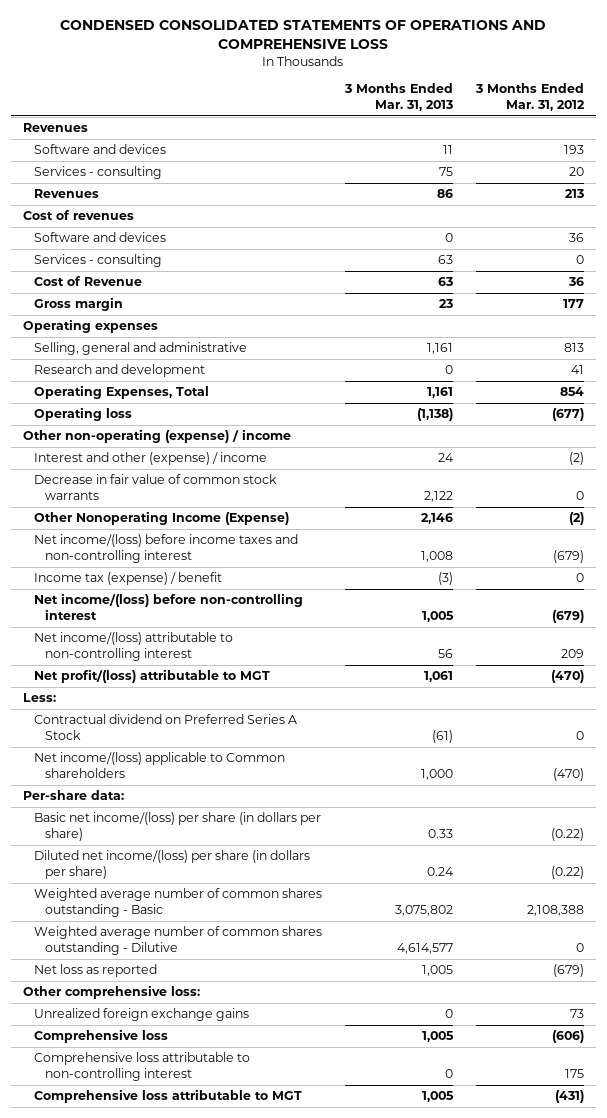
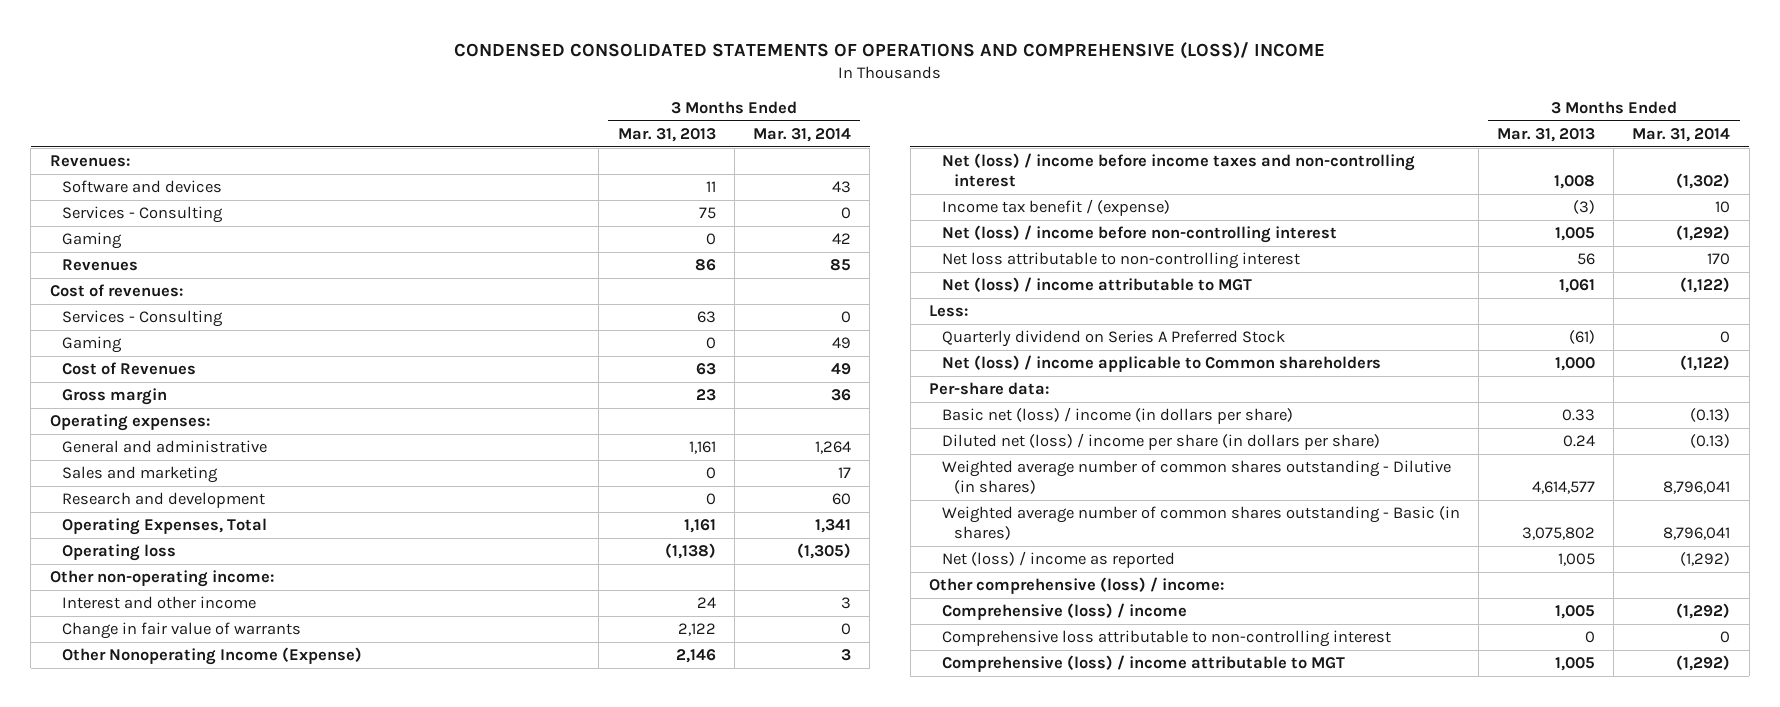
- CONDENSED CONSOLIDATED STATEMENTS OF OPERATIONS AND COMPREHENSIVE LOSS
+ CONDENSED CONSOLIDATED STATEMENTS OF OPERATIONS AND COMPREHENSIVE (LOSS)/ INCOME
- | 3 Months Ended Mar. 31, 2013 | 3 Months Ended Mar. 31, 2012
+ | 3 Months Ended Mar. 31, 2013 | 3 Months Ended Mar. 31, 2014
- Revenues
+ Revenues:
- Services - consulting | 75 | 20
+ Services - Consulting | 75 | 0
+ Gaming | 0 | 42
- Cost of revenues
- Software and devices | 0 | 36
- Services - consulting | 63 | 0
- Cost of Revenue | 63 | 36
+ Cost of revenues:
+ Services - Consulting | 63 | 0
+ Gaming | 0 | 49
+ Cost of Revenues | 63 | 49
- Operating expenses
- Selling, general and administrative | 1,161 | 813
+ Operating expenses:
+ General and administrative | 1,161 | 1,264
+ Sales and marketing | 0 | 17
- Other non-operating (expense) / income
- Interest and other (expense) / income | 24 | (2)
- Decrease in fair value of common stock warrants | 2,122 | 0
+ Other non-operating income:
+ Interest and other income | 24 | 3
+ Change in fair value of warrants | 2,122 | 0
- Net income/(loss) before income taxes and non-controlling interest | 1,008 | (679)
- Income tax (expense) / benefit | (3) | 0
- Net income/(loss) before non-controlling interest | 1,005 | (679)
- Net income/(loss) attributable to non-controlling interest | 56 | 209
- Net profit/(loss) attributable to MGT | 1,061 | (470)
+ Net (loss) / income before income taxes and non-controlling interest | 1,008 | (1,302)
+ Income tax benefit / (expense) | (3) | 10
+ Net (loss) / income before non-controlling interest | 1,005 | (1,292)
+ Net loss attributable to non-controlling interest | 56 | 170
+ Net (loss) / income attributable to MGT | 1,061 | (1,122)
- Contractual dividend on Preferred Series A Stock | (61) | 0
- Net income/(loss) applicable to Common shareholders | 1,000 | (470)
+ Quarterly dividend on Series A Preferred Stock | (61) | 0
+ Net (loss) / income applicable to Common shareholders | 1,000 | (1,122)
- Basic net income/(loss) per share (in dollars per share) | 0.33 | (0.22)
- Diluted net income/(loss) per share (in dollars per share) | 0.24 | (0.22)
- Weighted average number of common shares outstanding - Basic | 3,075,802 | 2,108,388
- Weighted average number of common shares outstanding - Dilutive | 4,614,577 | 0
- Net loss as reported | 1,005 | (679)
- Other comprehensive loss:
- Unrealized foreign exchange gains | 0 | 73
- Comprehensive loss | 1,005 | (606)
+ Basic net (loss) / income (in dollars per share) | 0.33 | (0.13)
+ Diluted net (loss) / income per share (in dollars per share) | 0.24 | (0.13)
+ Weighted average number of common shares outstanding - Dilutive (in shares) | 4,614,577 | 8,796,041
+ Weighted average number of common shares outstanding - Basic (in shares) | 3,075,802 | 8,796,041
+ Net (loss) / income as reported | 1,005 | (1,292)
+ Other comprehensive (loss) / income:
+ Comprehensive (loss) / income | 1,005 | (1,292)
- Comprehensive loss attributable to MGT | 1,005 | (431)
+ Comprehensive (loss) / income attributable to MGT | 1,005 | (1,292)

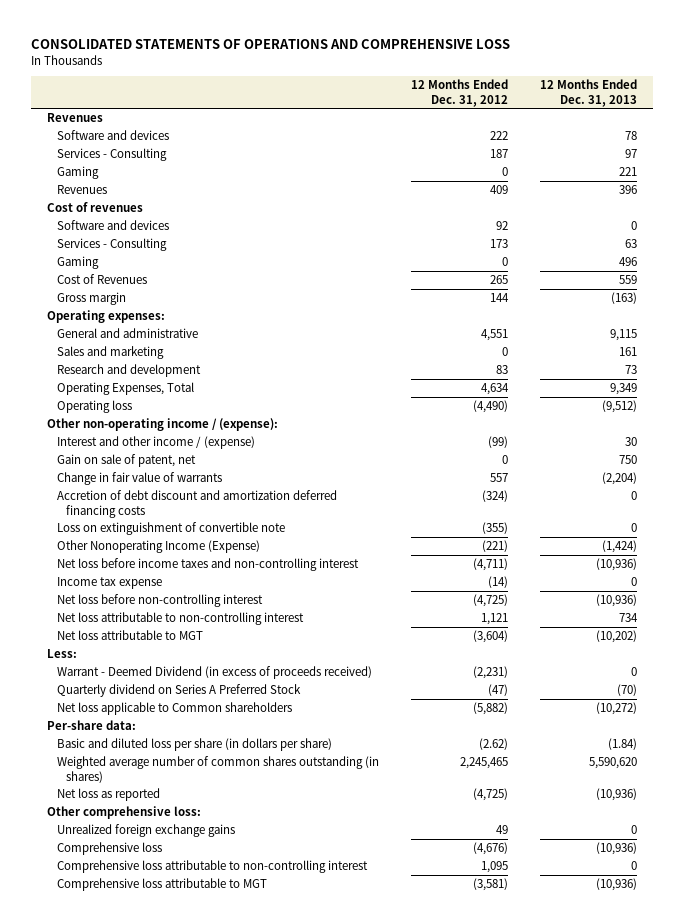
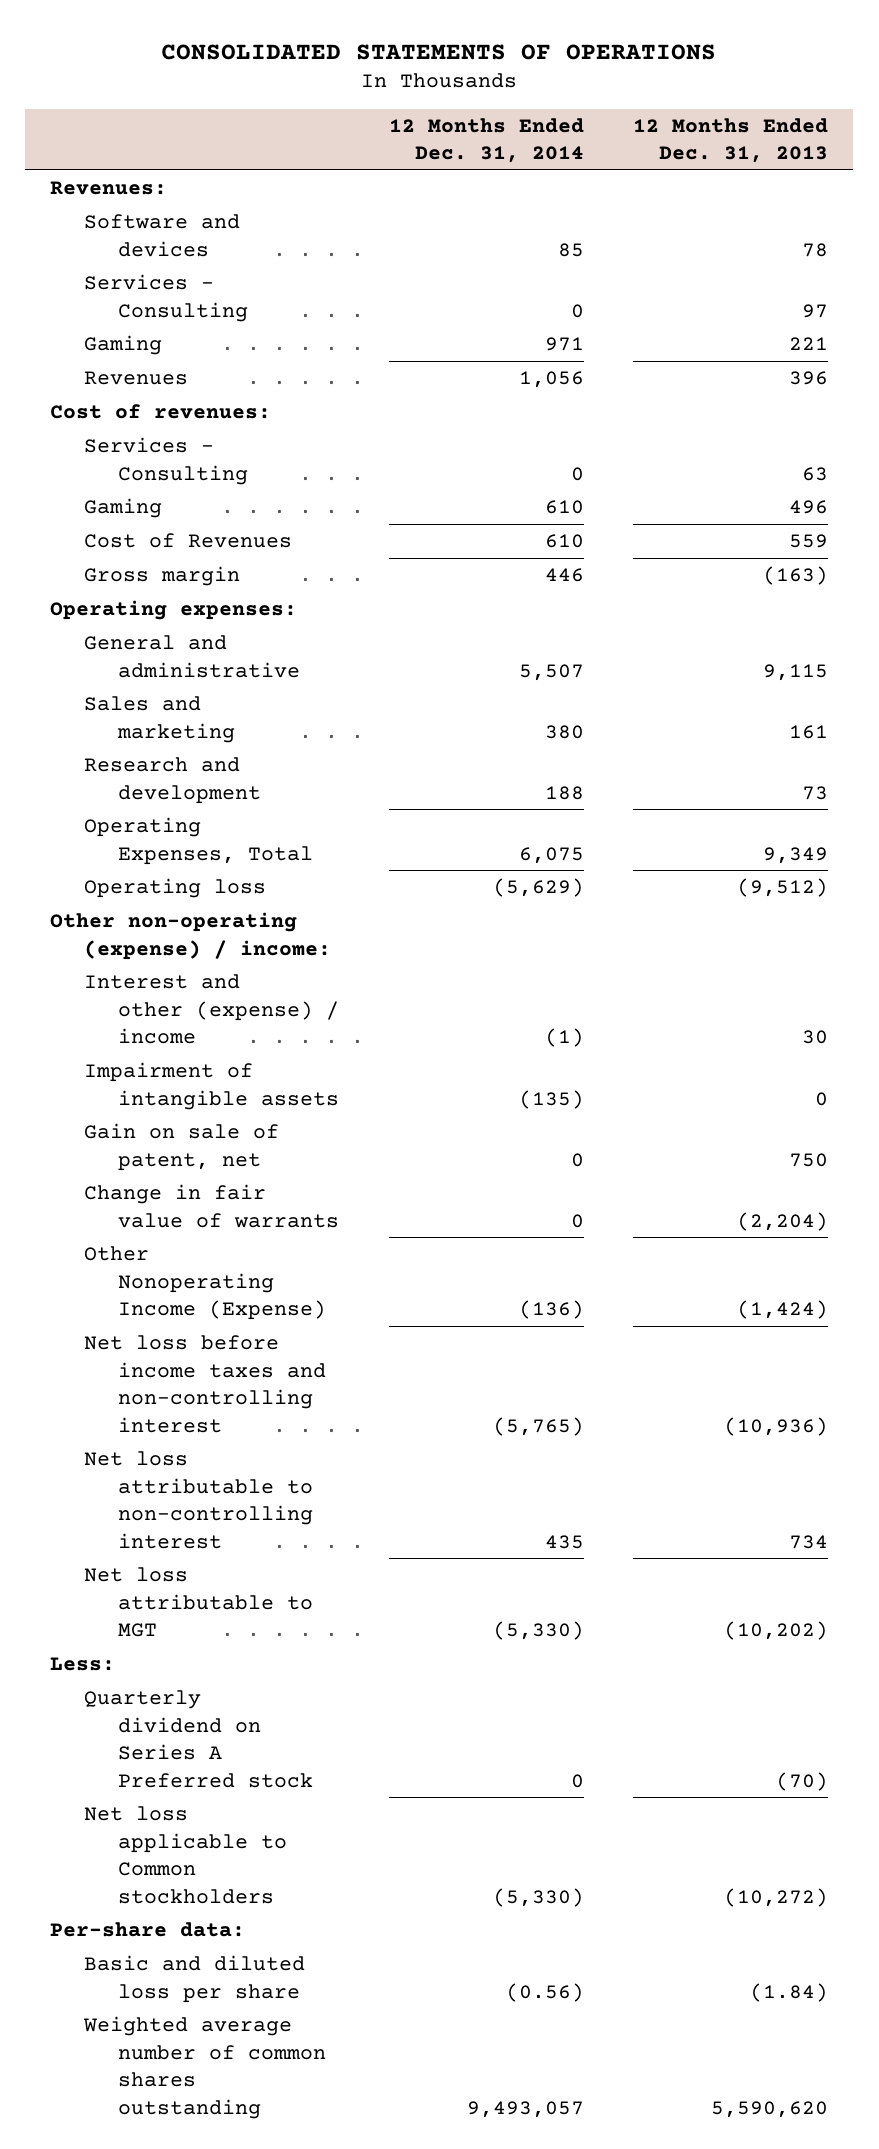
- CONSOLIDATED STATEMENTS OF OPERATIONS AND COMPREHENSIVE LOSS
+ CONSOLIDATED STATEMENTS OF OPERATIONS
- | 12 Months Ended Dec. 31, 2012 | 12 Months Ended Dec. 31, 2013
+ | 12 Months Ended Dec. 31, 2014 | 12 Months Ended Dec. 31, 2013
- Revenues
+ Revenues:
- Cost of revenues
- Software and devices | 92 | 0
+ Cost of revenues:
- Other non-operating income / (expense):
- Interest and other income / (expense) | (99) | 30
+ Other non-operating (expense) / income:
+ Interest and other (expense) / income | (1) | 30
+ Impairment of intangible assets | (135) | 0
- Accretion of debt discount and amortization deferred financing costs | (324) | 0
- Loss on extinguishment of convertible note | (355) | 0
- Income tax expense | (14) | 0
- Net loss before non-controlling interest | (4,725) | (10,936)
- Warrant - Deemed Dividend (in excess of proceeds received) | (2,231) | 0
- Quarterly dividend on Series A Preferred Stock | (47) | (70)
- Net loss applicable to Common shareholders | (5,882) | (10,272)
+ Quarterly dividend on Series A Preferred stock | 0 | (70)
+ Net loss applicable to Common stockholders | (5,330) | (10,272)
- Basic and diluted loss per share (in dollars per share) | (2.62) | (1.84)
- Weighted average number of common shares outstanding (in shares) | 2,245,465 | 5,590,620
- Net loss as reported | (4,725) | (10,936)
- Other comprehensive loss:
- Unrealized foreign exchange gains | 49 | 0
- Comprehensive loss | (4,676) | (10,936)
- Comprehensive loss attributable to non-controlling interest | 1,095 | 0
- Comprehensive loss attributable to MGT | (3,581) | (10,936)
+ Basic and diluted loss per share | (0.56) | (1.84)
+ Weighted average number of common shares outstanding | 9,493,057 | 5,590,620

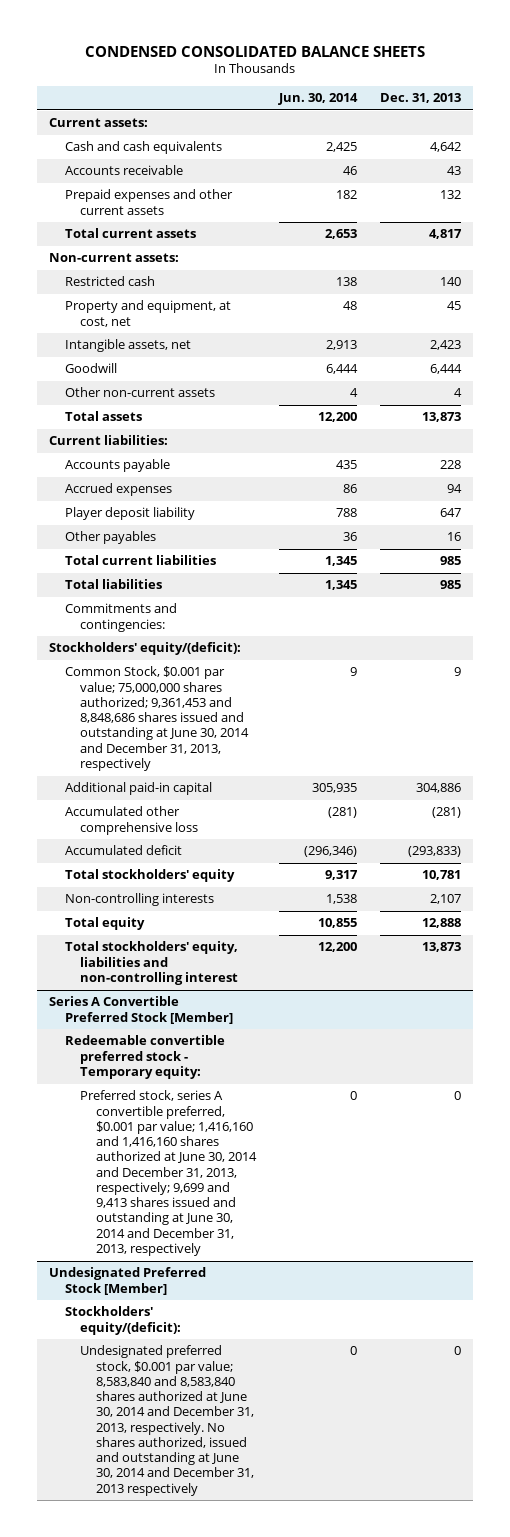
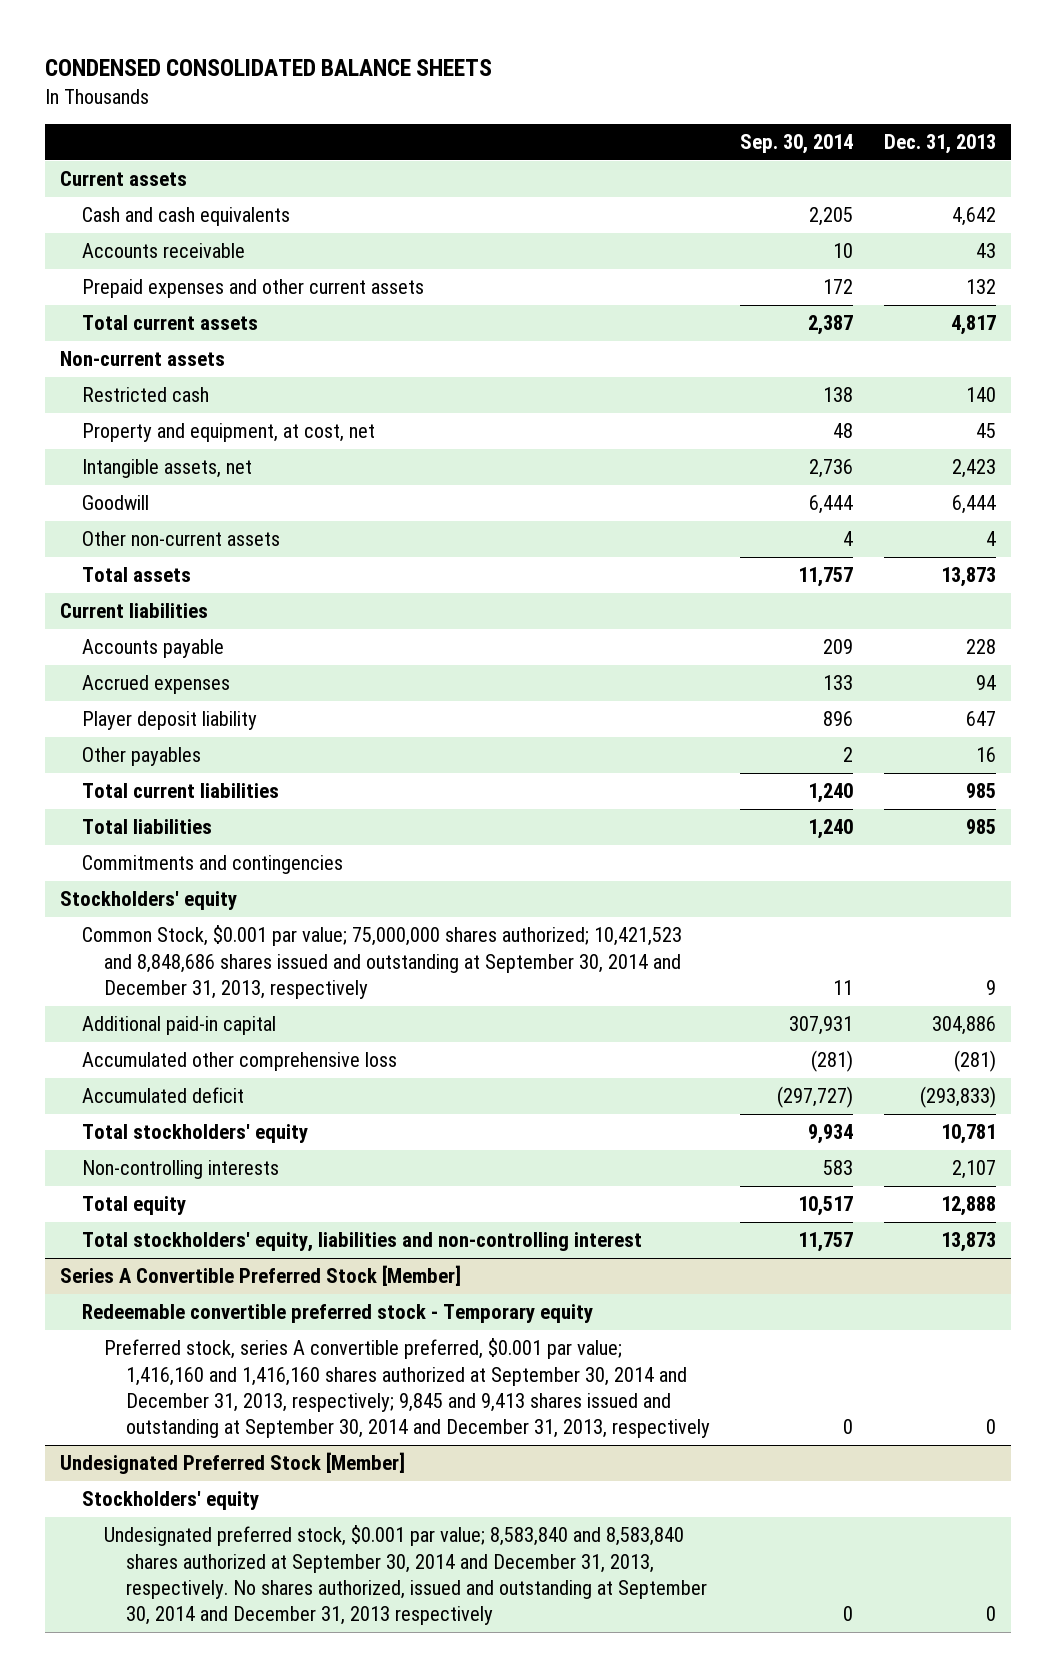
- | Jun. 30, 2014 | Dec. 31, 2013
+ | Sep. 30, 2014 | Dec. 31, 2013
- Current assets:
+ Current assets
- Non-current assets:
+ Non-current assets
- Current liabilities:
+ Current liabilities
- Commitments and contingencies:
- Stockholders' equity/(deficit):
- Common Stock, $0.001 par value; 75,000,000 shares authorized; 9,361,453 and 8,848,686 shares issued and outstanding at June 30, 2014 and December 31, 2013, respectively | 9 | 9
+ Commitments and contingencies
+ Stockholders' equity
+ Common Stock, $0.001 par value; 75,000,000 shares authorized; 10,421,523 and 8,848,686 shares issued and outstanding at September 30, 2014 and December 31, 2013, respectively | 11 | 9
@ Series A Convertible Preferred Stock [Member]
- Redeemable convertible preferred stock - Temporary equity:
- Preferred stock, series A convertible preferred, $0.001 par value; 1,416,160 and 1,416,160 shares authorized at June 30, 2014 and December 31, 2013, respectively; 9,699 and 9,413 shares issued and outstanding at June 30, 2014 and December 31, 2013, respectively | 0 | 0
+ Redeemable convertible preferred stock - Temporary equity
+ Preferred stock, series A convertible preferred, $0.001 par value; 1,416,160 and 1,416,160 shares authorized at September 30, 2014 and December 31, 2013, respectively; 9,845 and 9,413 shares issued and outstanding at September 30, 2014 and December 31, 2013, respectively | 0 | 0
@ Undesignated Preferred Stock [Member]
- Stockholders' equity/(deficit):
- Undesignated preferred stock, $0.001 par value; 8,583,840 and 8,583,840 shares authorized at June 30, 2014 and December 31, 2013, respectively. No shares authorized, issued and outstanding at June 30, 2014 and December 31, 2013 respectively | 0 | 0
+ Stockholders' equity
+ Undesignated preferred stock, $0.001 par value; 8,583,840 and 8,583,840 shares authorized at September 30, 2014 and December 31, 2013, respectively. No shares authorized, issued and outstanding at September 30, 2014 and December 31, 2013 respectively | 0 | 0

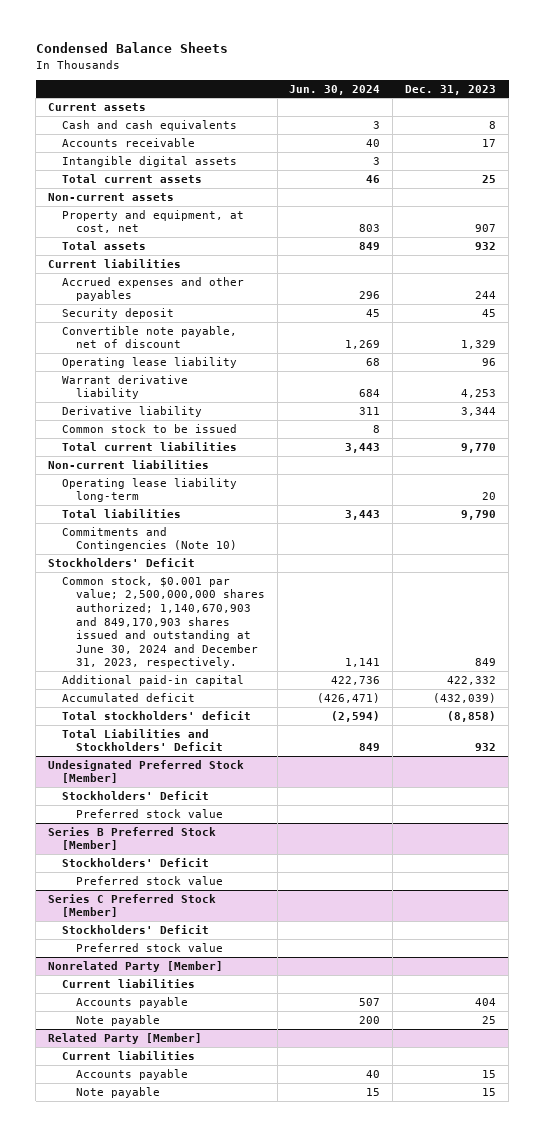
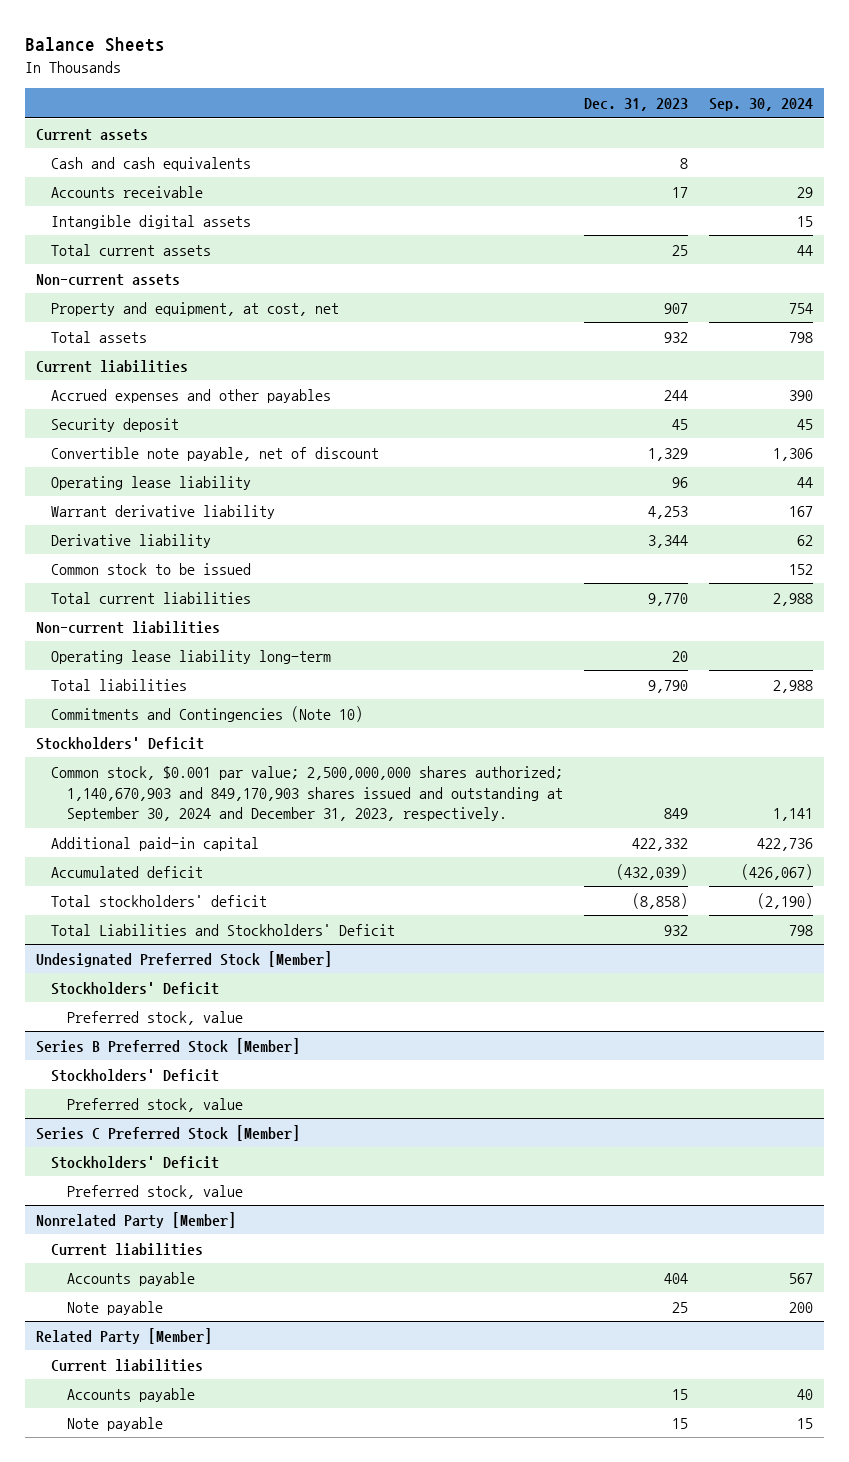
- Condensed Balance Sheets
+ Balance Sheets
- | Jun. 30, 2024 | Dec. 31, 2023
+ | Dec. 31, 2023 | Sep. 30, 2024
- Common stock, $0.001 par value; 2,500,000,000 shares authorized; 1,140,670,903 and 849,170,903 shares issued and outstanding at June 30, 2024 and December 31, 2023, respectively. | 1,141 | 849
+ Common stock, $0.001 par value; 2,500,000,000 shares authorized; 1,140,670,903 and 849,170,903 shares issued and outstanding at September 30, 2024 and December 31, 2023, respectively. | 849 | 1,141
@ Undesignated Preferred Stock [Member]
- Preferred stock value
+ Preferred stock, value
@ Series B Preferred Stock [Member]
- Preferred stock value
+ Preferred stock, value
@ Series C Preferred Stock [Member]
- Preferred stock value
+ Preferred stock, value

